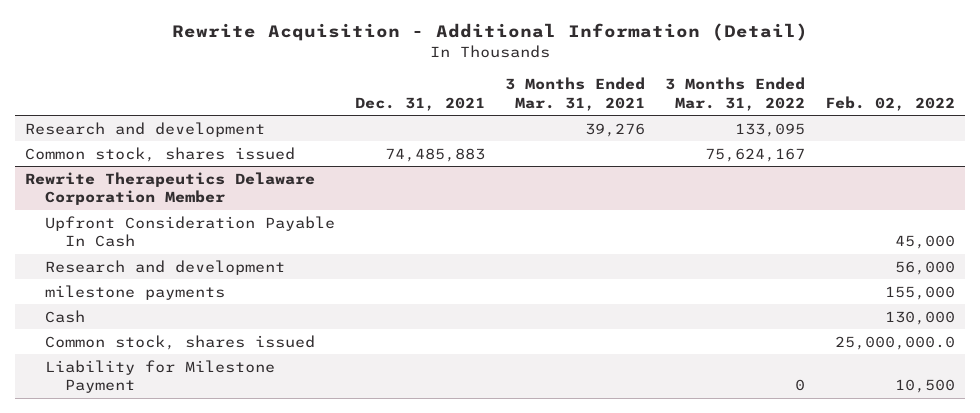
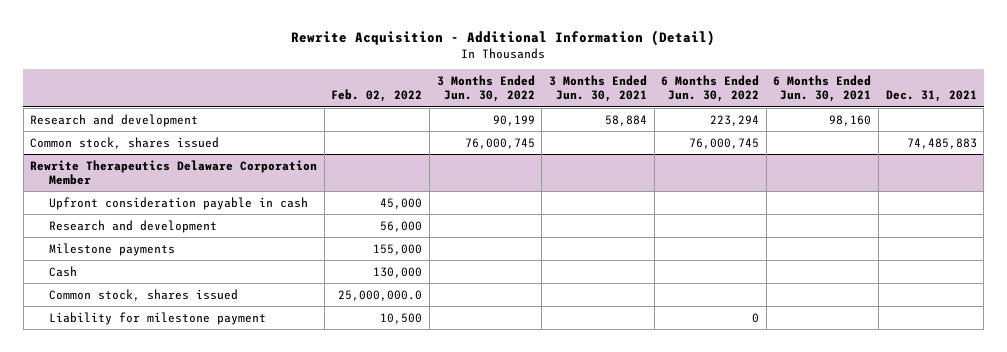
- | Dec. 31, 2021 | 3 Months Ended Mar. 31, 2021 | 3 Months Ended Mar. 31, 2022 | Feb. 02, 2022
+ | Feb. 02, 2022 | 3 Months Ended Jun. 30, 2022 | 3 Months Ended Jun. 30, 2021 | 6 Months Ended Jun. 30, 2022 | 6 Months Ended Jun. 30, 2021 | Dec. 31, 2021
@ Rewrite Therapeutics Delaware Corporation Member
- Upfront Consideration Payable In Cash | | | | 45,000
+ Upfront consideration payable in cash | 45,000 | | | | |
- milestone payments | | | | 155,000
+ Milestone payments | 155,000 | | | | |
- Liability for Milestone Payment | | | 0 | 10,500
+ Liability for milestone payment | 10,500 | | | 0 | |

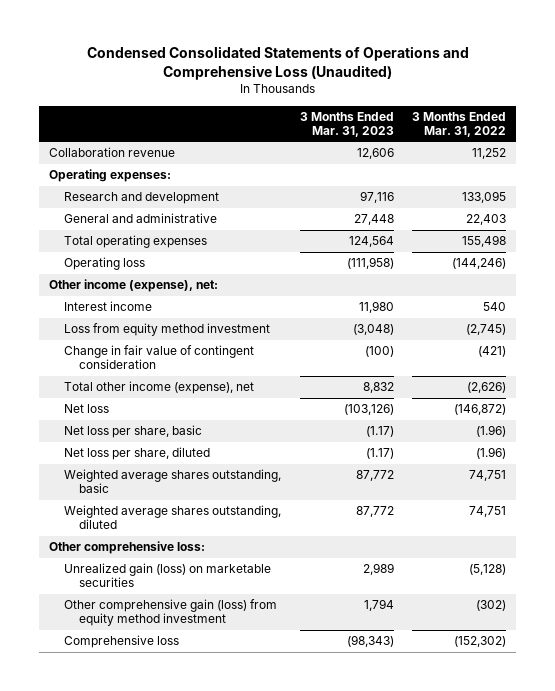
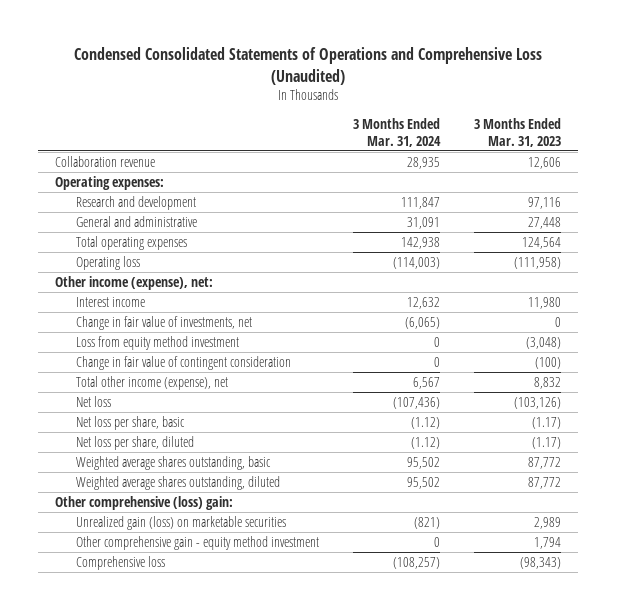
- | 3 Months Ended Mar. 31, 2023 | 3 Months Ended Mar. 31, 2022
+ | 3 Months Ended Mar. 31, 2024 | 3 Months Ended Mar. 31, 2023
+ Change in fair value of investments, net | (6,065) | 0
- Other comprehensive loss:
+ Other comprehensive (loss) gain:
- Other comprehensive gain (loss) from equity method investment | 1,794 | (302)
+ Other comprehensive gain - equity method investment | 0 | 1,794

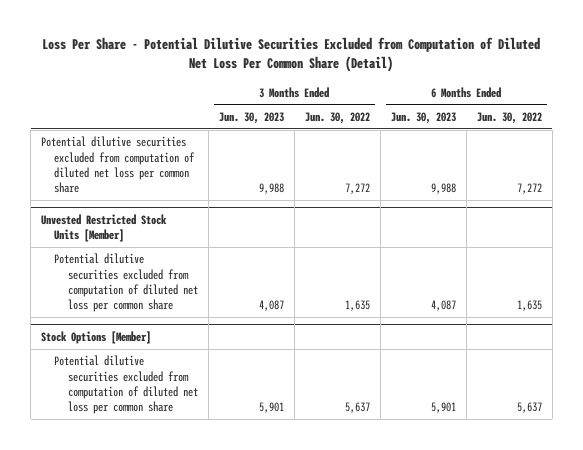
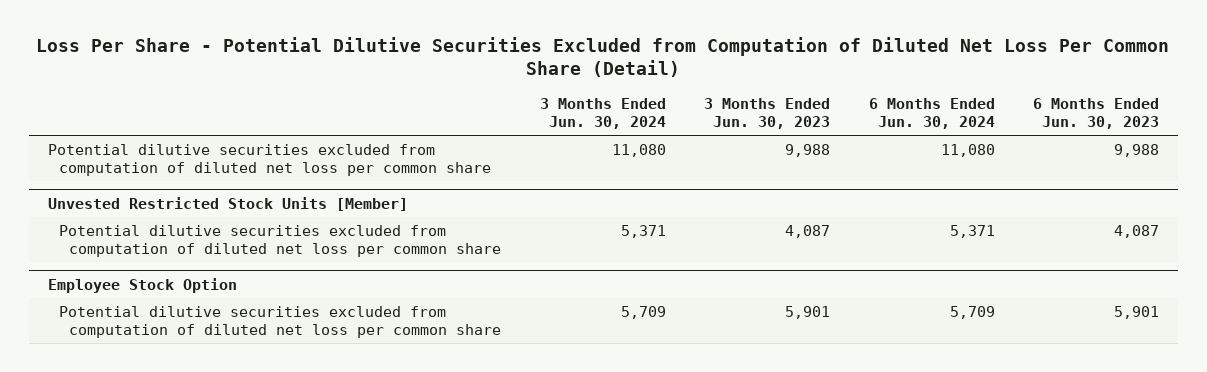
- | 3 Months Ended Jun. 30, 2023 | 3 Months Ended Jun. 30, 2022 | 6 Months Ended Jun. 30, 2023 | 6 Months Ended Jun. 30, 2022
+ | 3 Months Ended Jun. 30, 2024 | 3 Months Ended Jun. 30, 2023 | 6 Months Ended Jun. 30, 2024 | 6 Months Ended Jun. 30, 2023
- Stock Options [Member]
+ Employee Stock Option

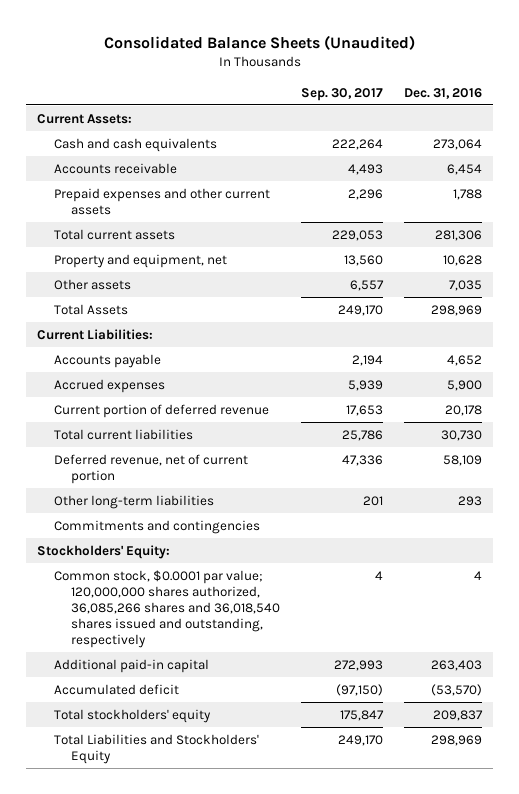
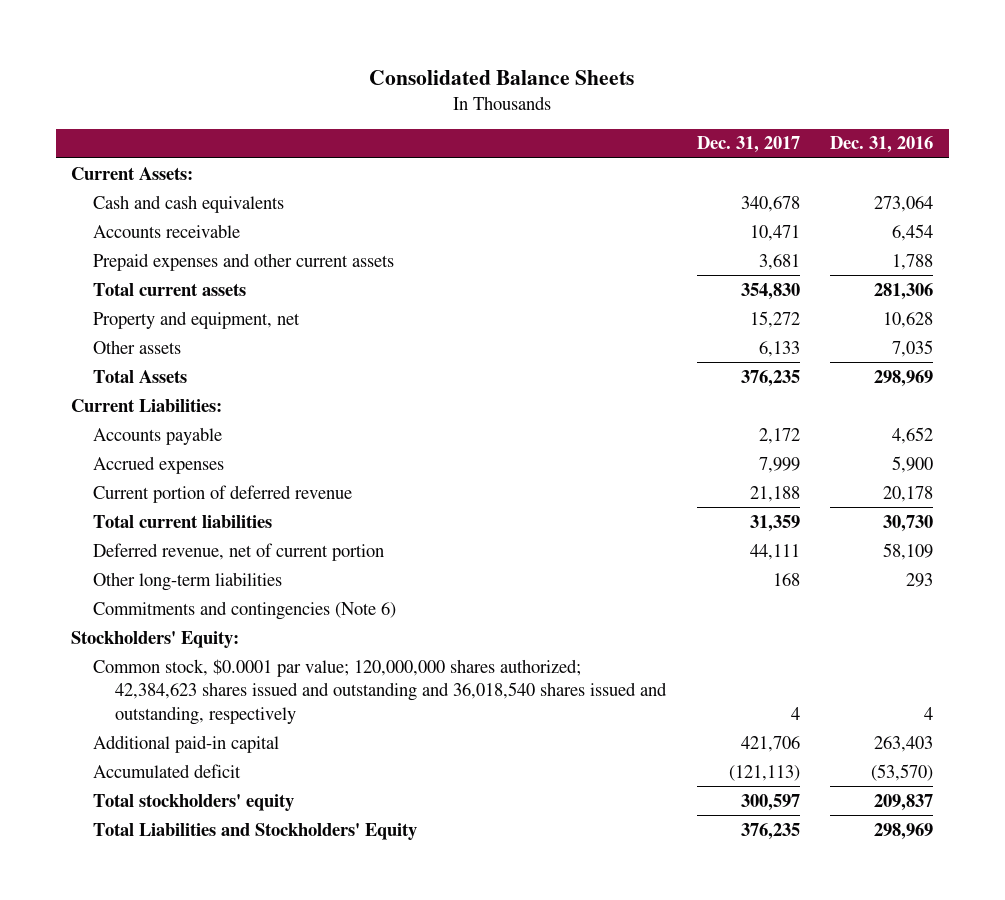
- Consolidated Balance Sheets (Unaudited)
+ Consolidated Balance Sheets
- | Sep. 30, 2017 | Dec. 31, 2016
+ | Dec. 31, 2017 | Dec. 31, 2016
- Commitments and contingencies
+ Commitments and contingencies (Note 6)
- Common stock, $0.0001 par value; 120,000,000 shares authorized, 36,085,266 shares and 36,018,540 shares issued and outstanding, respectively | 4 | 4
+ Common stock, $0.0001 par value; 120,000,000 shares authorized; 42,384,623 shares issued and outstanding and 36,018,540 shares issued and outstanding, respectively | 4 | 4

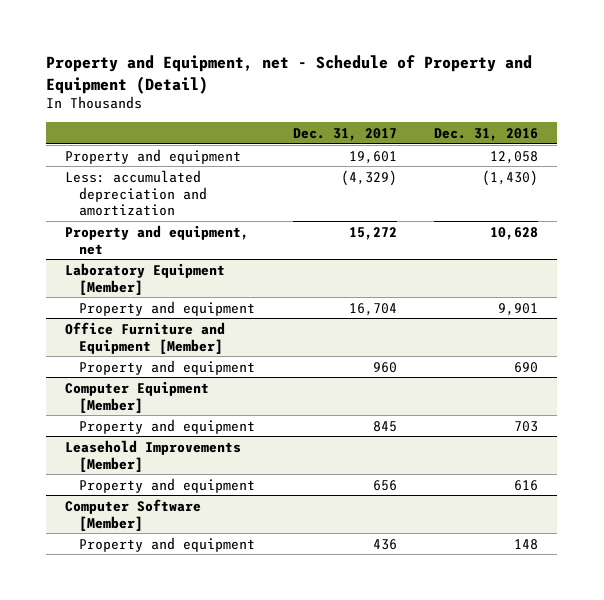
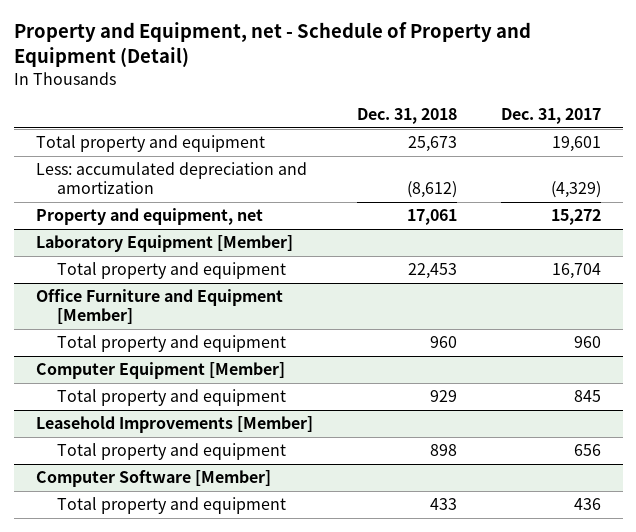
- | Dec. 31, 2017 | Dec. 31, 2016
+ | Dec. 31, 2018 | Dec. 31, 2017
- Property and equipment | 19,601 | 12,058
+ Total property and equipment | 25,673 | 19,601
@ Laboratory Equipment [Member]
- Property and equipment | 16,704 | 9,901
+ Total property and equipment | 22,453 | 16,704
@ Office Furniture and Equipment [Member]
- Property and equipment | 960 | 690
+ Total property and equipment | 960 | 960
@ Computer Equipment [Member]
- Property and equipment | 845 | 703
+ Total property and equipment | 929 | 845
@ Leasehold Improvements [Member]
- Property and equipment | 656 | 616
+ Total property and equipment | 898 | 656
@ Computer Software [Member]
- Property and equipment | 436 | 148
+ Total property and equipment | 433 | 436

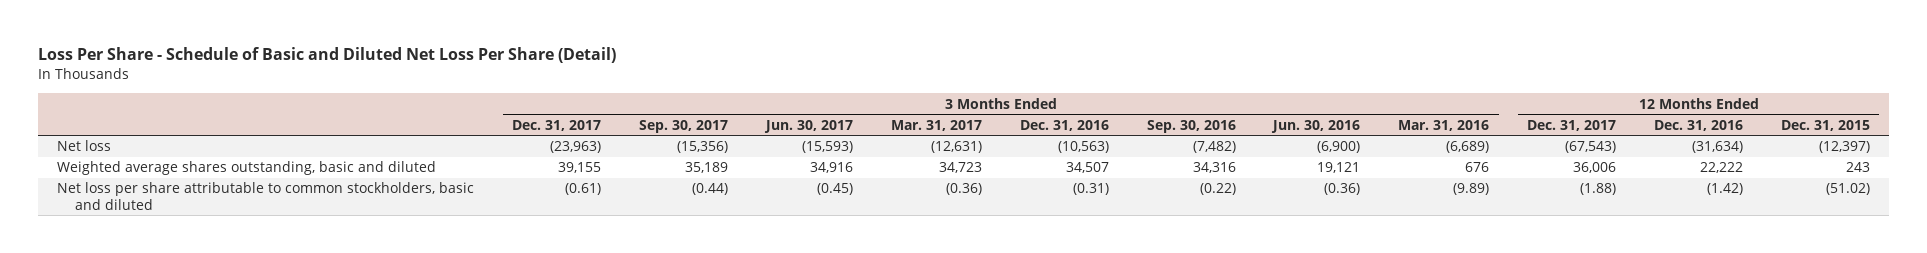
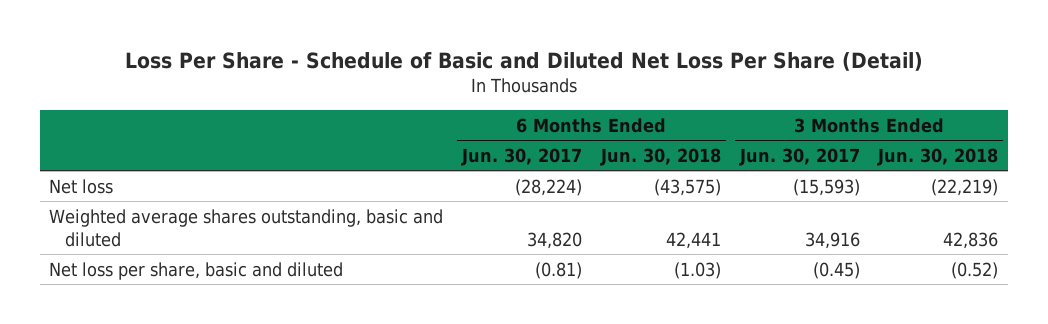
- | 3 Months Ended Dec. 31, 2017 | 3 Months Ended Sep. 30, 2017 | 3 Months Ended Jun. 30, 2017 | 3 Months Ended Mar. 31, 2017 | 3 Months Ended Dec. 31, 2016 | 3 Months Ended Sep. 30, 2016 | 3 Months Ended Jun. 30, 2016 | 3 Months Ended Mar. 31, 2016 | 12 Months Ended Dec. 31, 2017 | 12 Months Ended Dec. 31, 2016 | 12 Months Ended Dec. 31, 2015
+ | 6 Months Ended Jun. 30, 2017 | 6 Months Ended Jun. 30, 2018 | 3 Months Ended Jun. 30, 2017 | 3 Months Ended Jun. 30, 2018
- Net loss per share attributable to common stockholders, basic and diluted | (0.61) | (0.44) | (0.45) | (0.36) | (0.31) | (0.22) | (0.36) | (9.89) | (1.88) | (1.42) | (51.02)
+ Net loss per share, basic and diluted | (0.81) | (1.03) | (0.45) | (0.52)

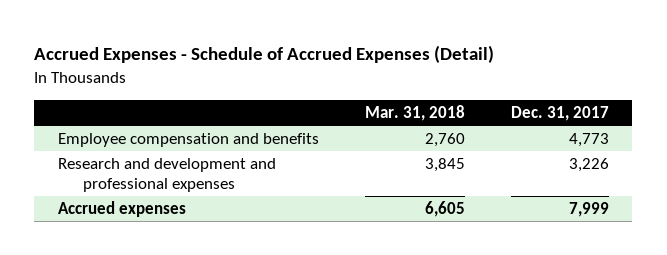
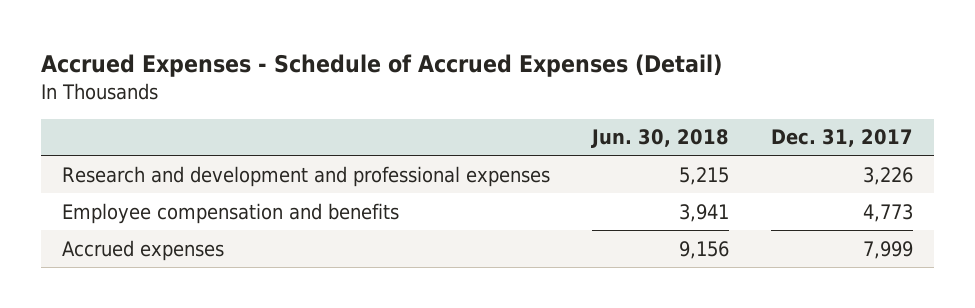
- | Mar. 31, 2018 | Dec. 31, 2017
+ | Jun. 30, 2018 | Dec. 31, 2017
moved down: Employee compensation and benefits | 3,941 | 4,773

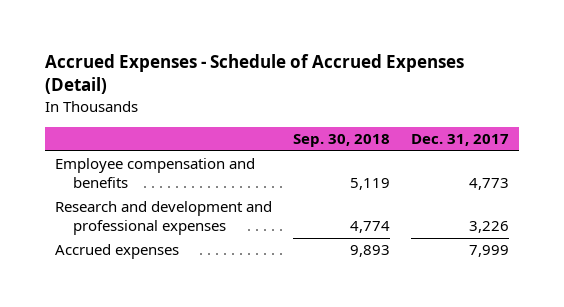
- | Jun. 30, 2018 | Dec. 31, 2017
+ | Sep. 30, 2018 | Dec. 31, 2017
moved down: Research and development and professional expenses | 4,774 | 3,226

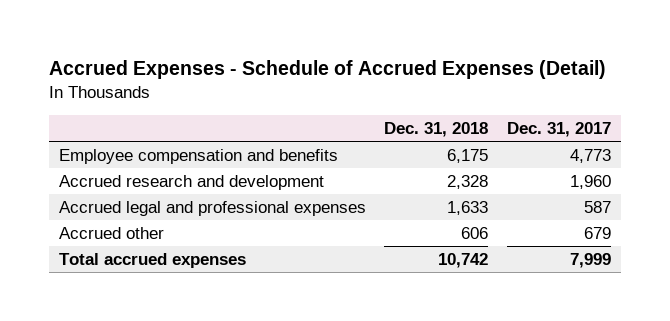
- | Sep. 30, 2018 | Dec. 31, 2017
+ | Dec. 31, 2018 | Dec. 31, 2017
- Research and development and professional expenses | 4,774 | 3,226
- Accrued expenses | 9,893 | 7,999
+ Accrued research and development | 2,328 | 1,960
+ Accrued legal and professional expenses | 1,633 | 587
+ Accrued other | 606 | 679
+ Total accrued expenses | 10,742 | 7,999

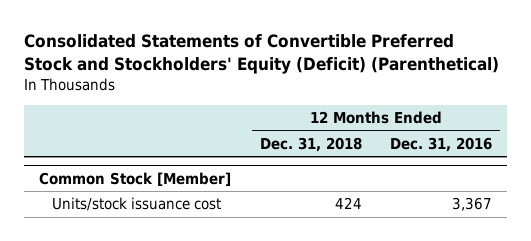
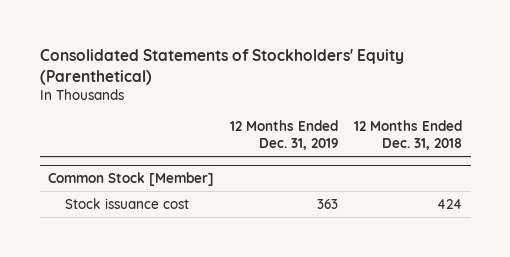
- Consolidated Statements of Convertible Preferred Stock and Stockholders' Equity (Deficit) (Parenthetical)
+ Consolidated Statements of Stockholders' Equity (Parenthetical)
- | 12 Months Ended Dec. 31, 2018 | 12 Months Ended Dec. 31, 2016
+ | 12 Months Ended Dec. 31, 2019 | 12 Months Ended Dec. 31, 2018
@ Common Stock [Member]
- Units/stock issuance cost | 424 | 3,367
+ Stock issuance cost | 363 | 424

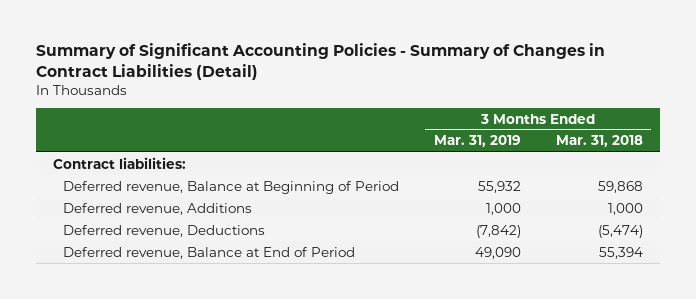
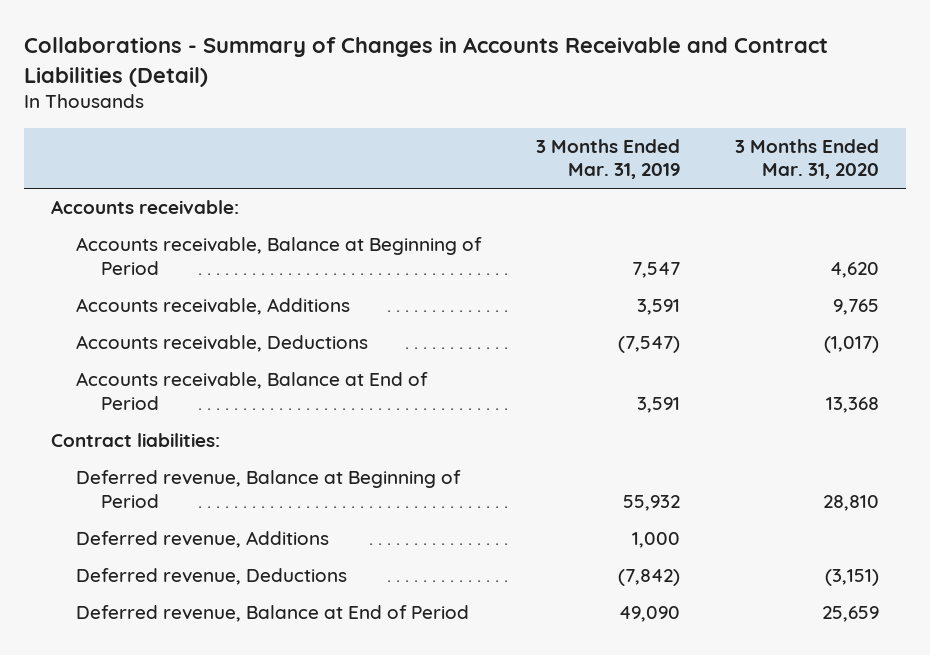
- Summary of Significant Accounting Policies - Summary of Changes in Contract Liabilities (Detail)
+ Collaborations - Summary of Changes in Accounts Receivable and Contract Liabilities (Detail)
- | 3 Months Ended Mar. 31, 2019 | 3 Months Ended Mar. 31, 2018
+ | 3 Months Ended Mar. 31, 2019 | 3 Months Ended Mar. 31, 2020
+ Accounts receivable:
+ Accounts receivable, Balance at Beginning of Period | 7,547 | 4,620
+ Accounts receivable, Additions | 3,591 | 9,765
+ Accounts receivable, Deductions | (7,547) | (1,017)
+ Accounts receivable, Balance at End of Period | 3,591 | 13,368

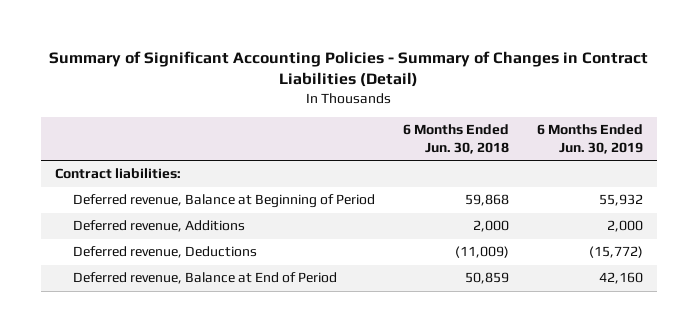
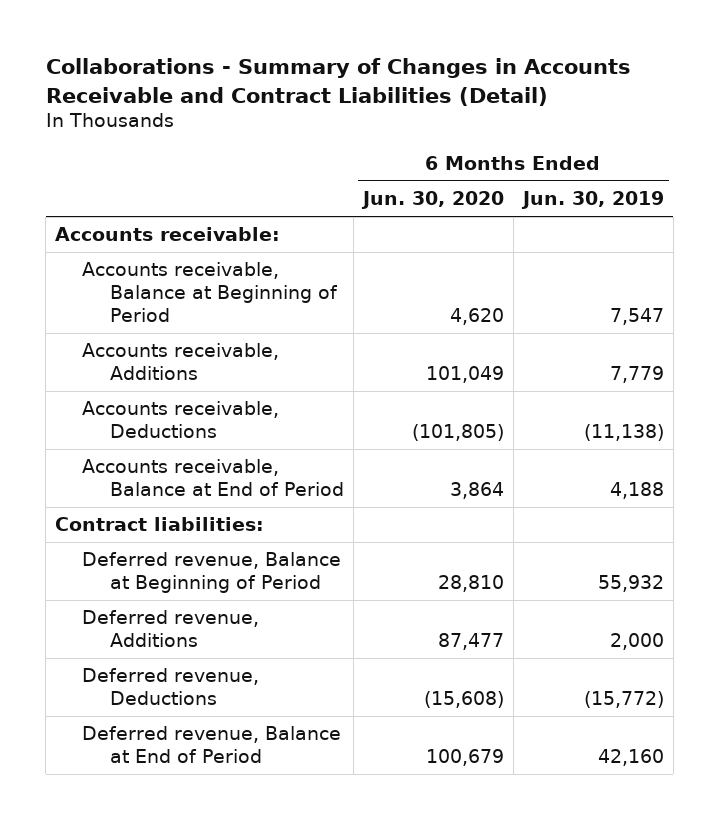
- Summary of Significant Accounting Policies - Summary of Changes in Contract Liabilities (Detail)
+ Collaborations - Summary of Changes in Accounts Receivable and Contract Liabilities (Detail)
- | 6 Months Ended Jun. 30, 2018 | 6 Months Ended Jun. 30, 2019
+ | 6 Months Ended Jun. 30, 2020 | 6 Months Ended Jun. 30, 2019
+ Accounts receivable:
+ Accounts receivable, Balance at Beginning of Period | 4,620 | 7,547
+ Accounts receivable, Additions | 101,049 | 7,779
+ Accounts receivable, Deductions | (101,805) | (11,138)
+ Accounts receivable, Balance at End of Period | 3,864 | 4,188

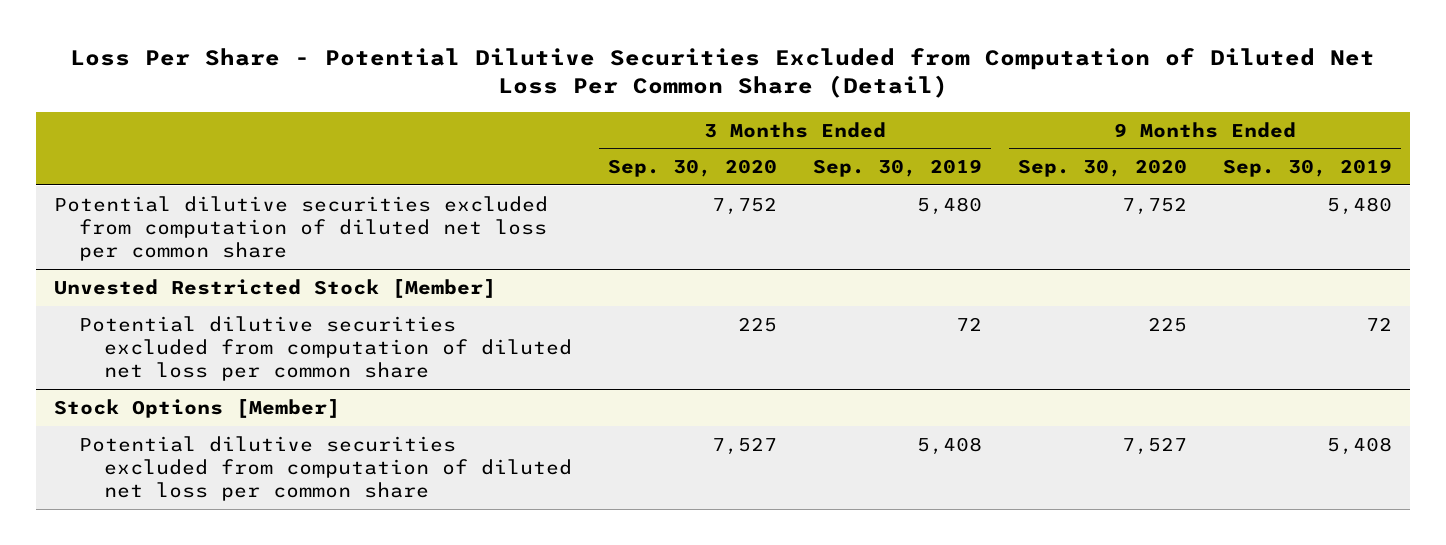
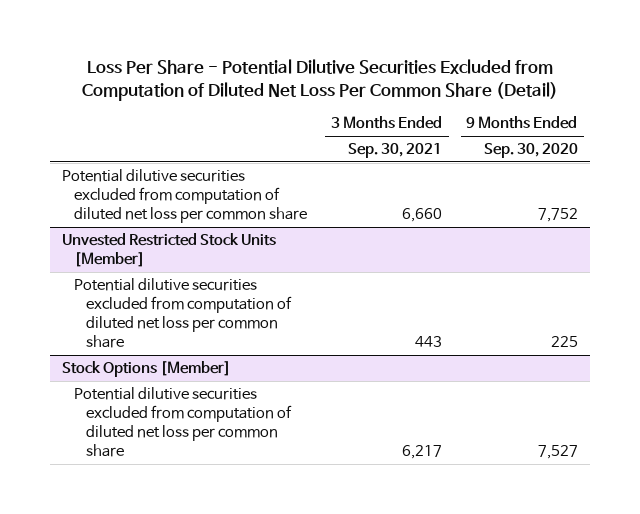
- | 3 Months Ended Sep. 30, 2020 | 3 Months Ended Sep. 30, 2019 | 9 Months Ended Sep. 30, 2020 | 9 Months Ended Sep. 30, 2019
+ | 3 Months Ended Sep. 30, 2021 | 9 Months Ended Sep. 30, 2020
- Unvested Restricted Stock [Member]
+ Unvested Restricted Stock Units [Member]

